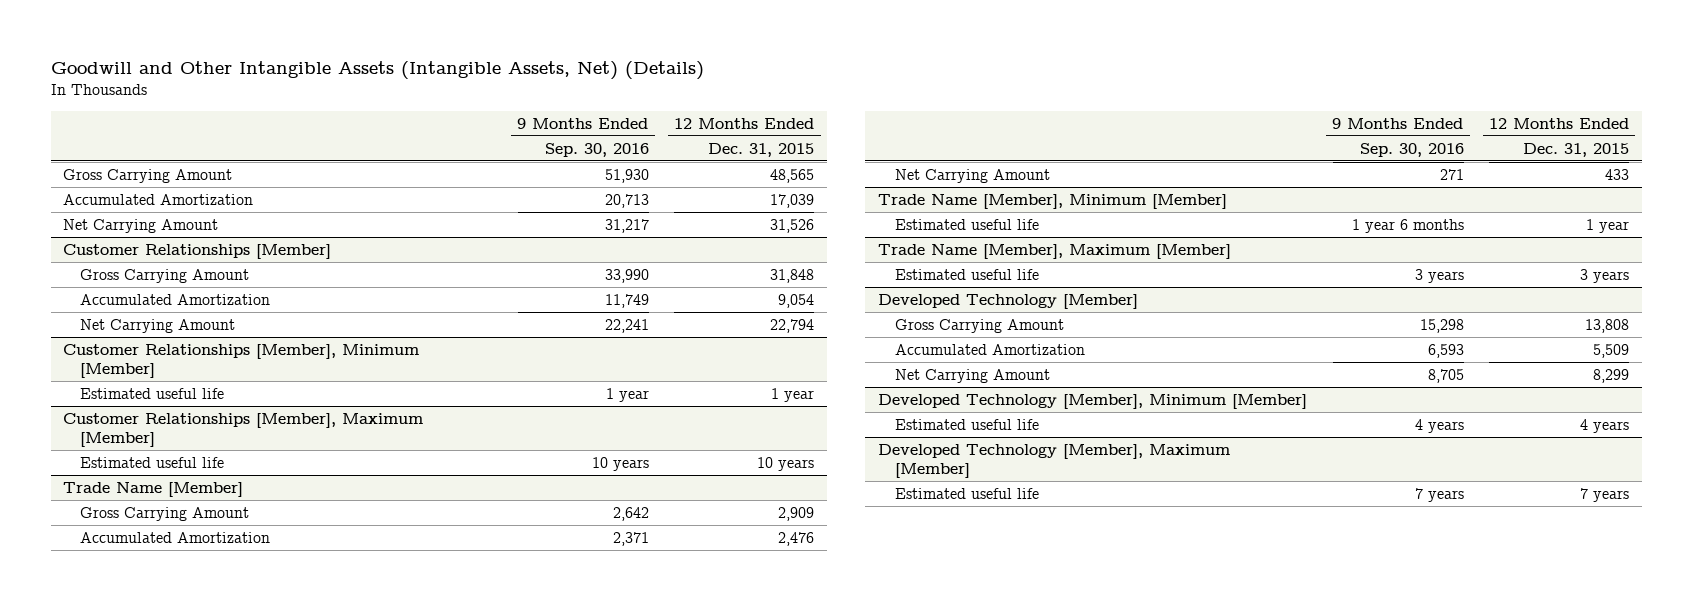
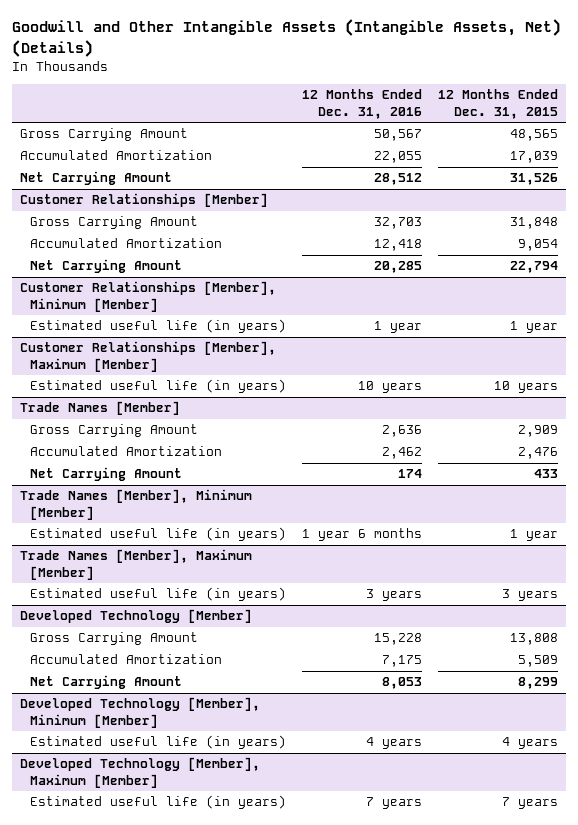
- | 9 Months Ended Sep. 30, 2016 | 12 Months Ended Dec. 31, 2015
+ | 12 Months Ended Dec. 31, 2016 | 12 Months Ended Dec. 31, 2015
@ Customer Relationships [Member], Minimum [Member]
- Estimated useful life | 1 year | 1 year
+ Estimated useful life (in years) | 1 year | 1 year
@ Customer Relationships [Member], Maximum [Member]
- Estimated useful life | 10 years | 10 years
- Trade Name [Member]
@ Customer Relationships [Member], Maximum [Member]
+ Estimated useful life (in years) | 10 years | 10 years
+ Trade Names [Member]
- Trade Name [Member], Minimum [Member]
- Estimated useful life | 1 year 6 months | 1 year
- Trade Name [Member], Maximum [Member]
- Estimated useful life | 3 years | 3 years
+ Trade Names [Member], Minimum [Member]
+ Estimated useful life (in years) | 1 year 6 months | 1 year
+ Trade Names [Member], Maximum [Member]
+ Estimated useful life (in years) | 3 years | 3 years
@ Developed Technology [Member], Minimum [Member]
- Estimated useful life | 4 years | 4 years
+ Estimated useful life (in years) | 4 years | 4 years
@ Developed Technology [Member], Maximum [Member]
- Estimated useful life | 7 years | 7 years
+ Estimated useful life (in years) | 7 years | 7 years

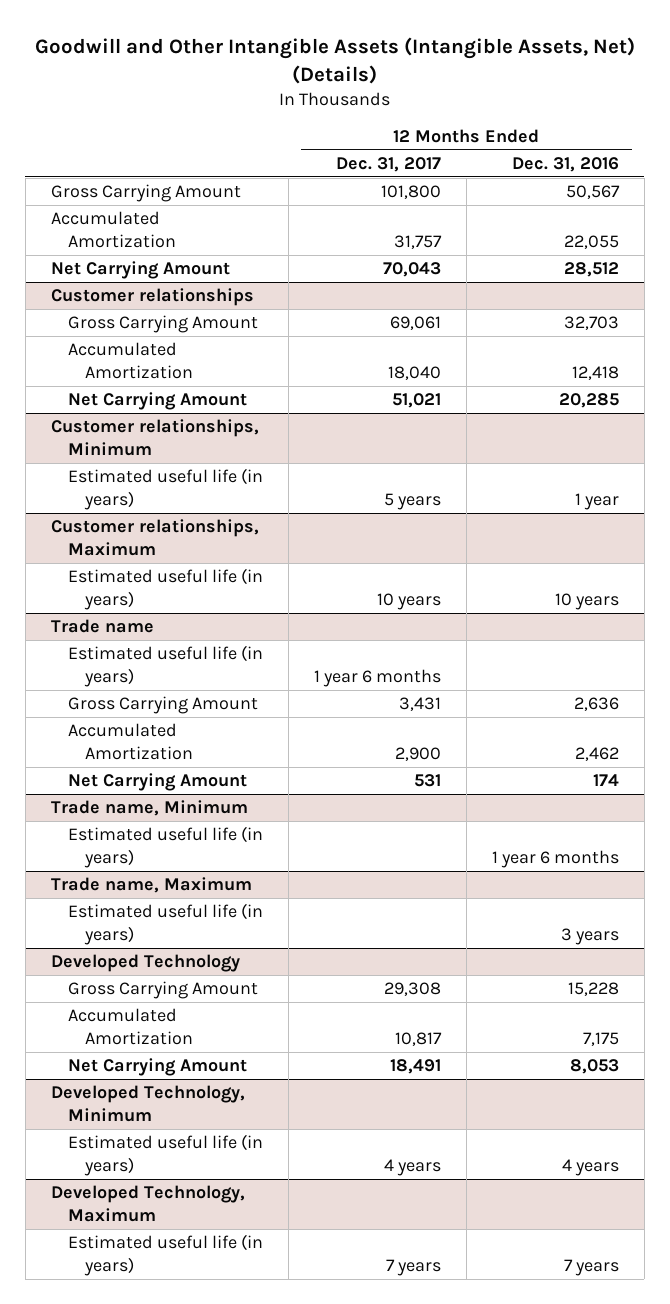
- | 12 Months Ended Dec. 31, 2016 | 12 Months Ended Dec. 31, 2015
+ | 12 Months Ended Dec. 31, 2017 | 12 Months Ended Dec. 31, 2016
- Customer Relationships [Member]
+ Customer relationships
- Customer Relationships [Member], Minimum [Member]
+ Customer relationships, Minimum
- Customer Relationships [Member], Maximum [Member]
+ Customer relationships, Maximum
- Trade Names [Member]
+ Trade name
+ Estimated useful life (in years) | 1 year 6 months |
- Trade Names [Member], Minimum [Member]
+ Trade name, Minimum
- Trade Names [Member], Maximum [Member]
+ Trade name, Maximum
- Developed Technology [Member]
+ Developed Technology
- Developed Technology [Member], Minimum [Member]
+ Developed Technology, Minimum
- Developed Technology [Member], Maximum [Member]
+ Developed Technology, Maximum

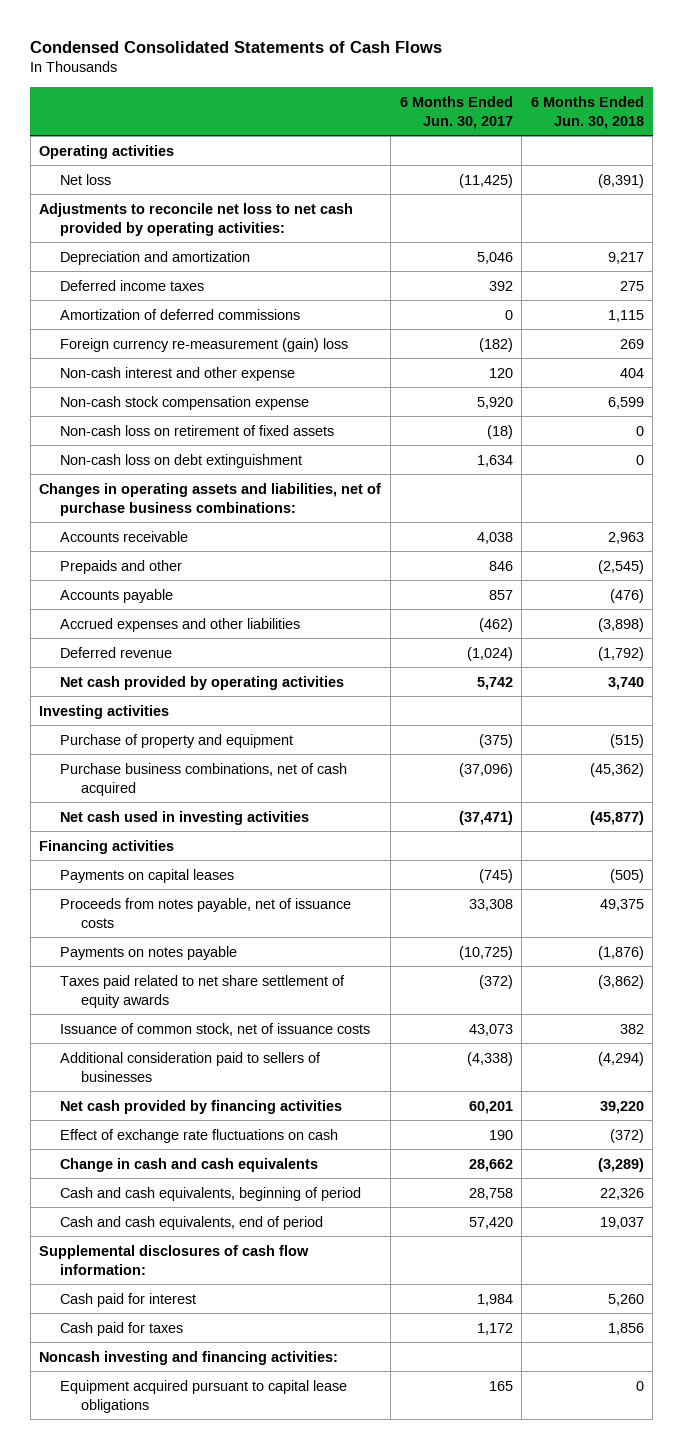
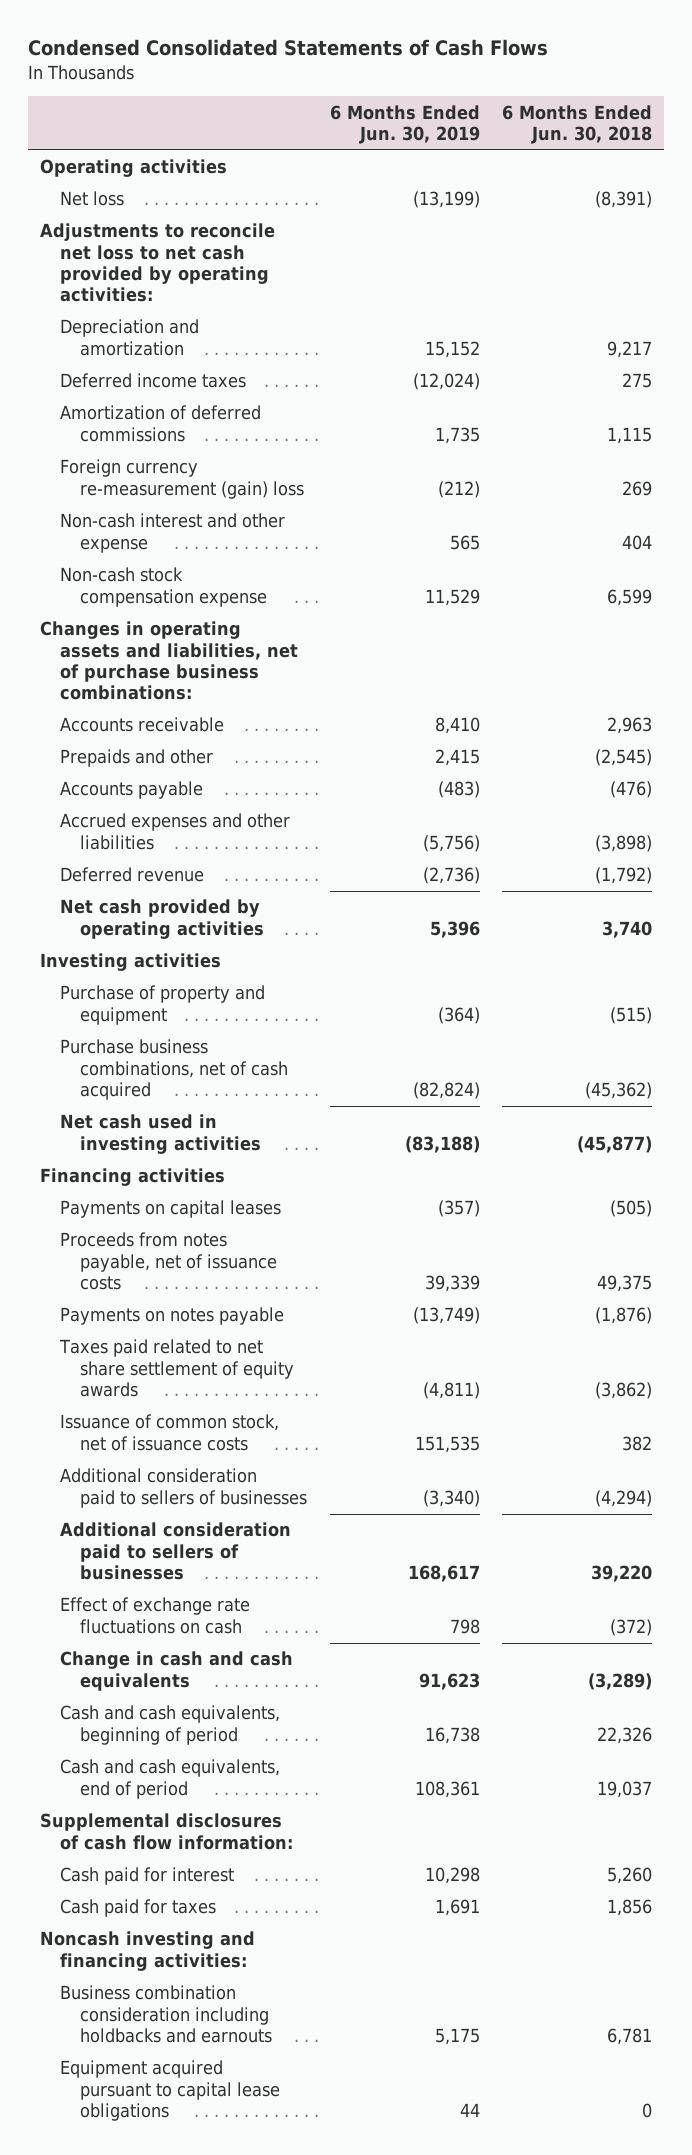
- | 6 Months Ended Jun. 30, 2017 | 6 Months Ended Jun. 30, 2018
+ | 6 Months Ended Jun. 30, 2019 | 6 Months Ended Jun. 30, 2018
- Non-cash loss on retirement of fixed assets | (18) | 0
- Non-cash loss on debt extinguishment | 1,634 | 0
- Net cash provided by financing activities | 60,201 | 39,220
+ Additional consideration paid to sellers of businesses | 168,617 | 39,220
+ Business combination consideration including holdbacks and earnouts | 5,175 | 6,781

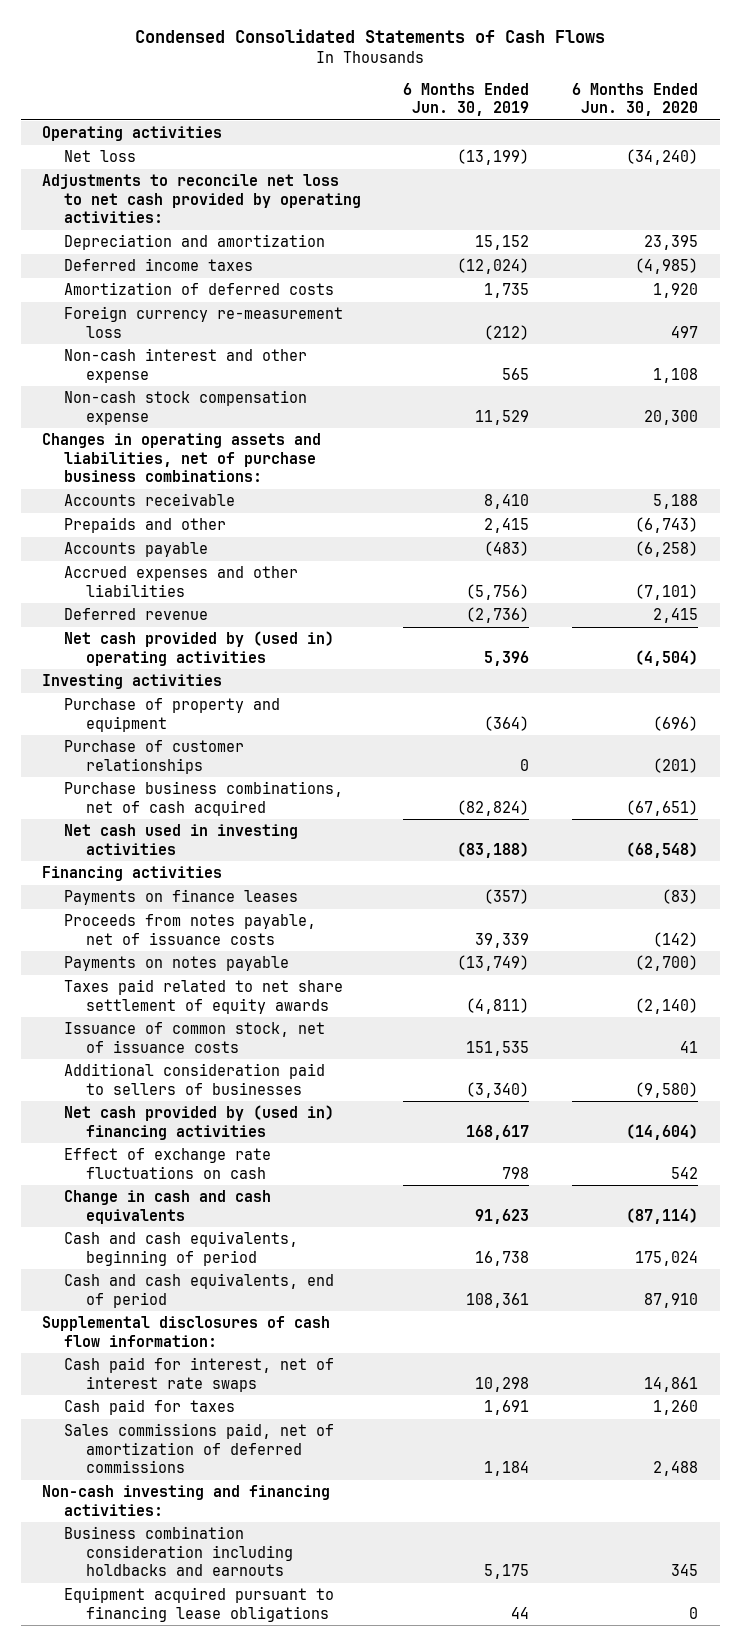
- | 6 Months Ended Jun. 30, 2019 | 6 Months Ended Jun. 30, 2018
+ | 6 Months Ended Jun. 30, 2019 | 6 Months Ended Jun. 30, 2020
- Amortization of deferred commissions | 1,735 | 1,115
- Foreign currency re-measurement (gain) loss | (212) | 269
+ Amortization of deferred costs | 1,735 | 1,920
+ Foreign currency re-measurement loss | (212) | 497
- Net cash provided by operating activities | 5,396 | 3,740
+ Net cash provided by (used in) operating activities | 5,396 | (4,504)
+ Purchase of customer relationships | 0 | (201)
- Payments on capital leases | (357) | (505)
+ Payments on finance leases | (357) | (83)
- Additional consideration paid to sellers of businesses | 168,617 | 39,220
+ Net cash provided by (used in) financing activities | 168,617 | (14,604)
- Cash paid for interest | 10,298 | 5,260
+ Cash paid for interest, net of interest rate swaps | 10,298 | 14,861
- Noncash investing and financing activities:
+ Sales commissions paid, net of amortization of deferred commissions | 1,184 | 2,488
+ Non-cash investing and financing activities:
- Equipment acquired pursuant to capital lease obligations | 44 | 0
+ Equipment acquired pursuant to financing lease obligations | 44 | 0

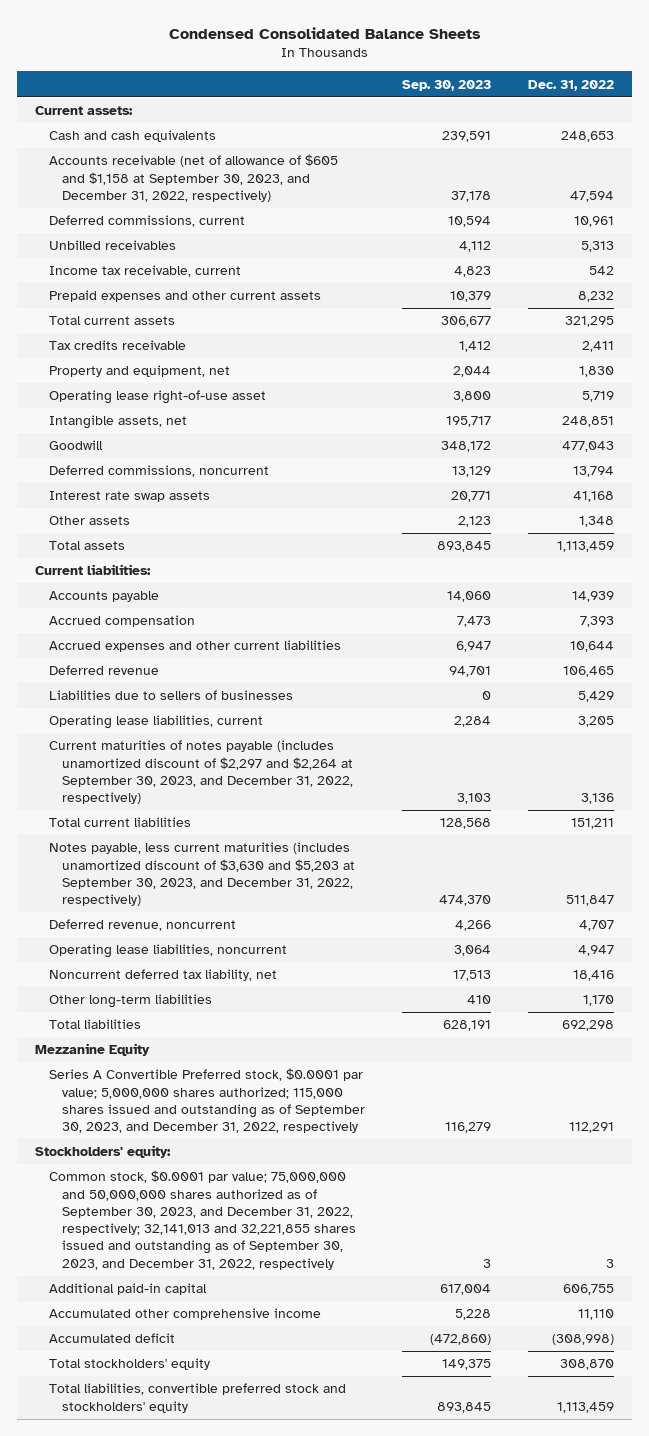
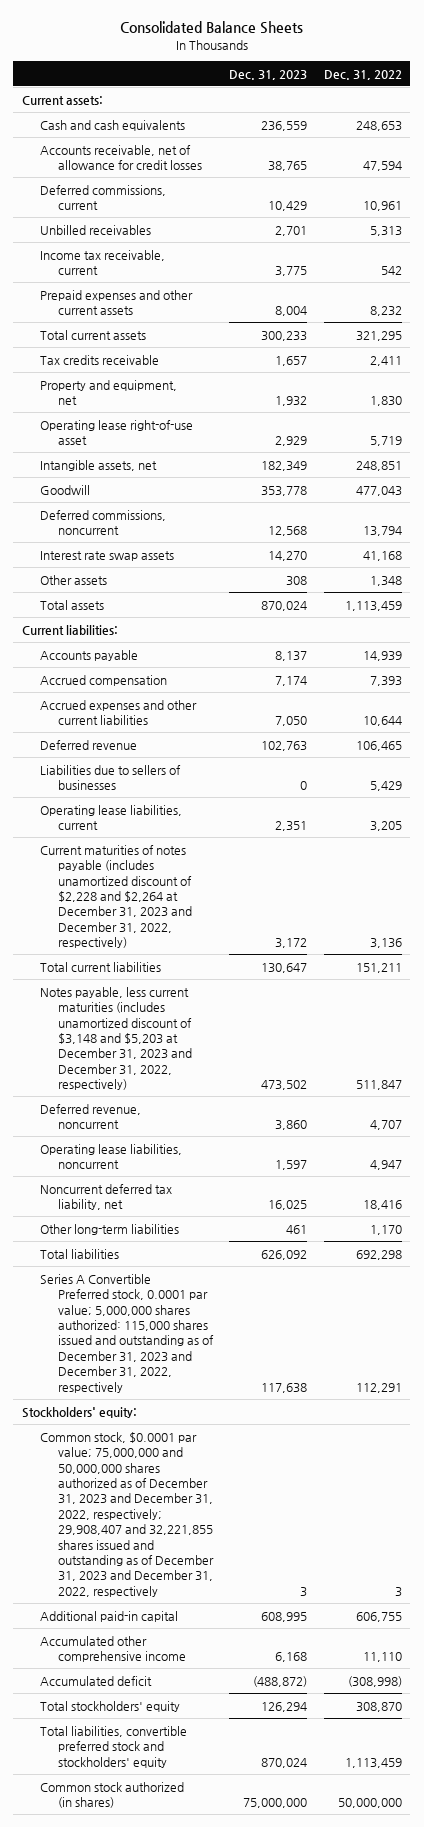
- Condensed Consolidated Balance Sheets
+ Consolidated Balance Sheets
- | Sep. 30, 2023 | Dec. 31, 2022
+ | Dec. 31, 2023 | Dec. 31, 2022
- Accounts receivable (net of allowance of $605 and $1,158 at September 30, 2023, and December 31, 2022, respectively) | 37,178 | 47,594
+ Accounts receivable, net of allowance for credit losses | 38,765 | 47,594
- Current maturities of notes payable (includes unamortized discount of $2,297 and $2,264 at September 30, 2023, and December 31, 2022, respectively) | 3,103 | 3,136
+ Current maturities of notes payable (includes unamortized discount of $2,228 and $2,264 at December 31, 2023 and December 31, 2022, respectively) | 3,172 | 3,136
- Notes payable, less current maturities (includes unamortized discount of $3,630 and $5,203 at September 30, 2023, and December 31, 2022, respectively) | 474,370 | 511,847
+ Notes payable, less current maturities (includes unamortized discount of $3,148 and $5,203 at December 31, 2023 and December 31, 2022, respectively) | 473,502 | 511,847
- Mezzanine Equity
- Series A Convertible Preferred stock, $0.0001 par value; 5,000,000 shares authorized; 115,000 shares issued and outstanding as of September 30, 2023, and December 31, 2022, respectively | 116,279 | 112,291
+ Series A Convertible Preferred stock, 0.0001 par value; 5,000,000 shares authorized: 115,000 shares issued and outstanding as of December 31, 2023 and December 31, 2022, respectively | 117,638 | 112,291
- Common stock, $0.0001 par value; 75,000,000 and 50,000,000 shares authorized as of September 30, 2023, and December 31, 2022, respectively; 32,141,013 and 32,221,855 shares issued and outstanding as of September 30, 2023, and December 31, 2022, respectively | 3 | 3
+ Common stock, $0.0001 par value; 75,000,000 and 50,000,000 shares authorized as of December 31, 2023 and December 31, 2022, respectively; 29,908,407 and 32,221,855 shares issued and outstanding as of December 31, 2023 and December 31, 2022, respectively | 3 | 3
+ Common stock authorized (in shares) | 75,000,000 | 50,000,000

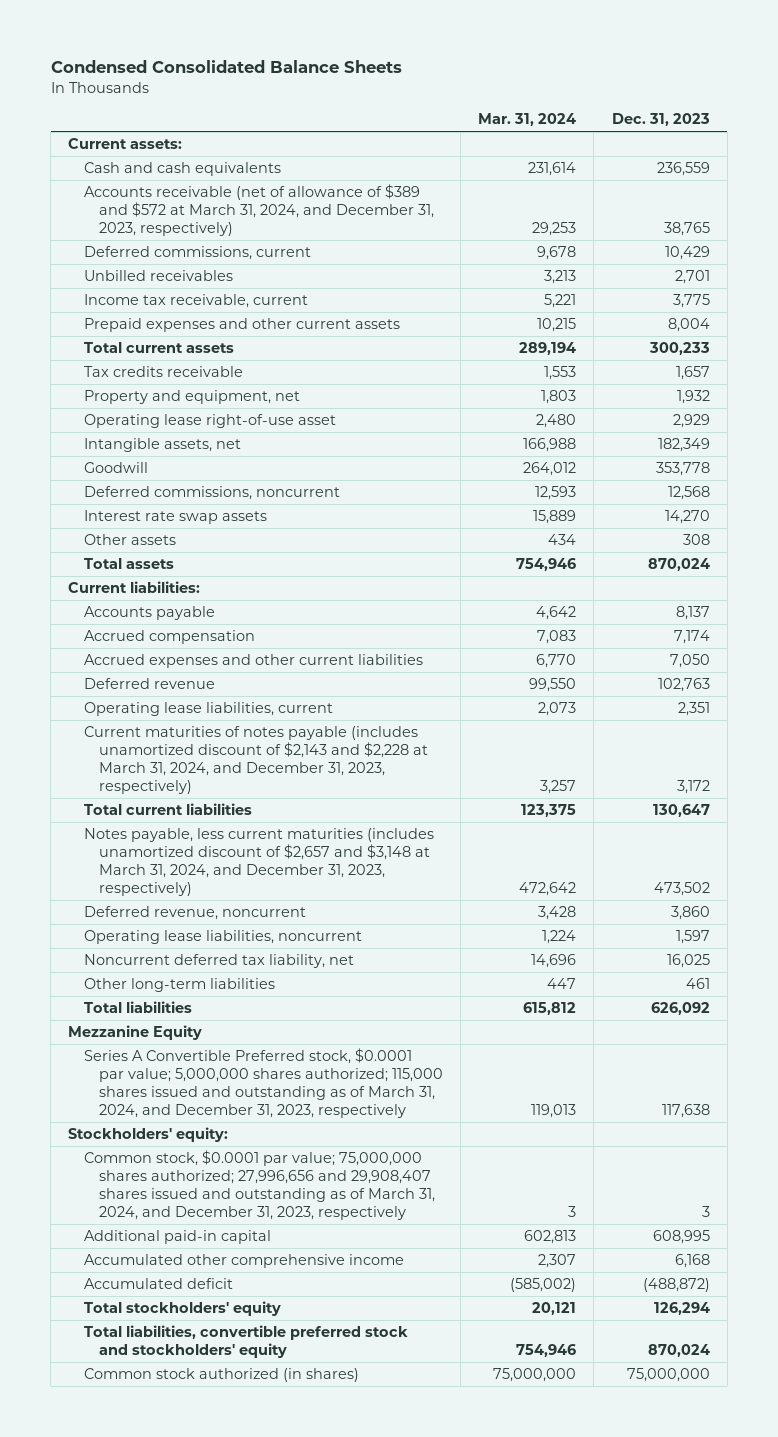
- Consolidated Balance Sheets
+ Condensed Consolidated Balance Sheets
- | Dec. 31, 2023 | Dec. 31, 2022
+ | Mar. 31, 2024 | Dec. 31, 2023
- Accounts receivable, net of allowance for credit losses | 38,765 | 47,594
+ Accounts receivable (net of allowance of $389 and $572 at March 31, 2024, and December 31, 2023, respectively) | 29,253 | 38,765
- Liabilities due to sellers of businesses | 0 | 5,429
- Current maturities of notes payable (includes unamortized discount of $2,228 and $2,264 at December 31, 2023 and December 31, 2022, respectively) | 3,172 | 3,136
+ Current maturities of notes payable (includes unamortized discount of $2,143 and $2,228 at March 31, 2024, and December 31, 2023, respectively) | 3,257 | 3,172
- Notes payable, less current maturities (includes unamortized discount of $3,148 and $5,203 at December 31, 2023 and December 31, 2022, respectively) | 473,502 | 511,847
+ Notes payable, less current maturities (includes unamortized discount of $2,657 and $3,148 at March 31, 2024, and December 31, 2023, respectively) | 472,642 | 473,502
- Series A Convertible Preferred stock, 0.0001 par value; 5,000,000 shares authorized: 115,000 shares issued and outstanding as of December 31, 2023 and December 31, 2022, respectively | 117,638 | 112,291
+ Mezzanine Equity
+ Series A Convertible Preferred stock, $0.0001 par value; 5,000,000 shares authorized; 115,000 shares issued and outstanding as of March 31, 2024, and December 31, 2023, respectively | 119,013 | 117,638
- Common stock, $0.0001 par value; 75,000,000 and 50,000,000 shares authorized as of December 31, 2023 and December 31, 2022, respectively; 29,908,407 and 32,221,855 shares issued and outstanding as of December 31, 2023 and December 31, 2022, respectively | 3 | 3
+ Common stock, $0.0001 par value; 75,000,000 shares authorized; 27,996,656 and 29,908,407 shares issued and outstanding as of March 31, 2024, and December 31, 2023, respectively | 3 | 3

